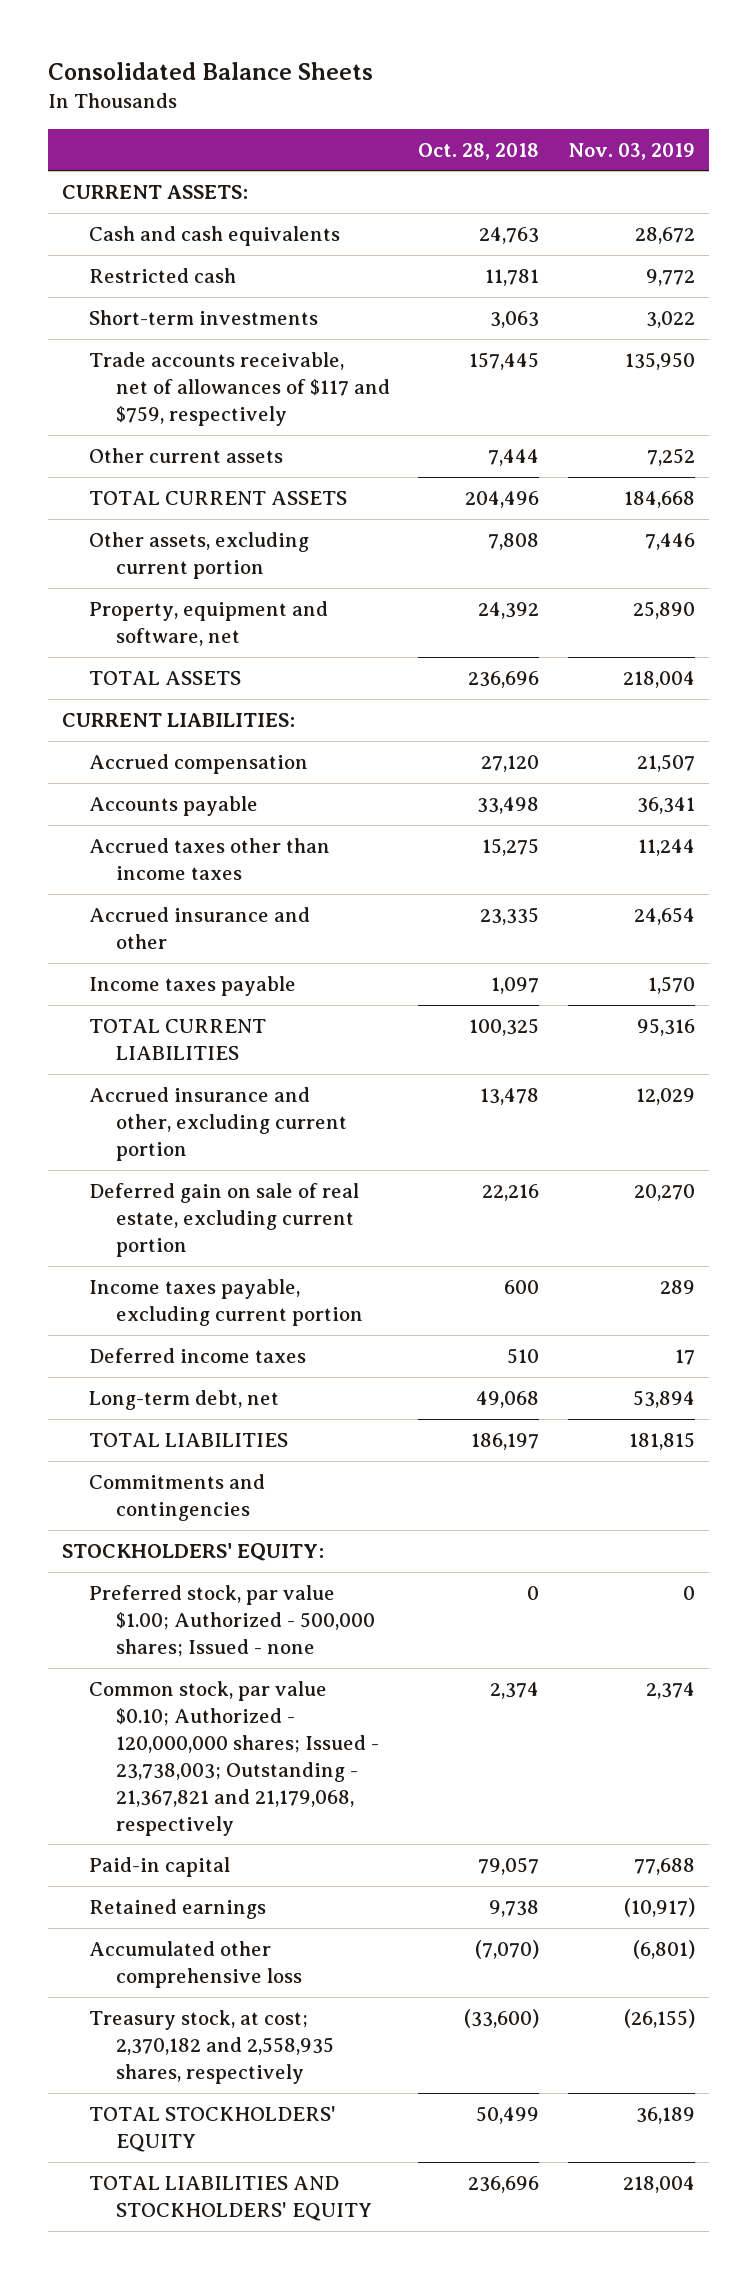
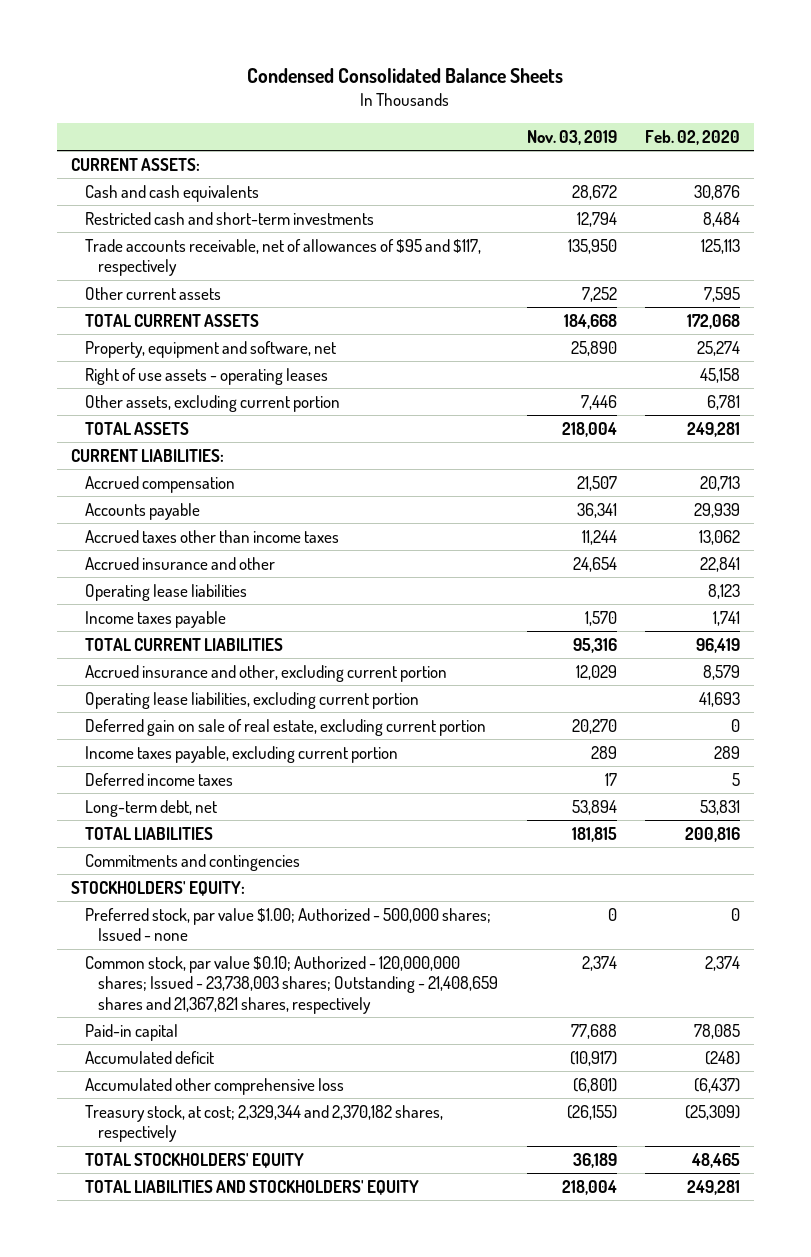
- Consolidated Balance Sheets
+ Condensed Consolidated Balance Sheets
- | Oct. 28, 2018 | Nov. 03, 2019
+ | Nov. 03, 2019 | Feb. 02, 2020
- Restricted cash | 11,781 | 9,772
- Short-term investments | 3,063 | 3,022
- Trade accounts receivable, net of allowances of $117 and $759, respectively | 157,445 | 135,950
+ Restricted cash and short-term investments | 12,794 | 8,484
+ Trade accounts receivable, net of allowances of $95 and $117, respectively | 135,950 | 125,113
+ Right of use assets - operating leases | | 45,158
moved down: Other assets, excluding current portion | 7,446 | 6,781
+ Operating lease liabilities | | 8,123
+ Operating lease liabilities, excluding current portion | | 41,693
- Common stock, par value $0.10; Authorized - 120,000,000 shares; Issued - 23,738,003; Outstanding - 21,367,821 and 21,179,068, respectively | 2,374 | 2,374
+ Common stock, par value $0.10; Authorized - 120,000,000 shares; Issued - 23,738,003 shares; Outstanding - 21,408,659 shares and 21,367,821 shares, respectively | 2,374 | 2,374
- Retained earnings | 9,738 | (10,917)
+ Accumulated deficit | (10,917) | (248)
- Treasury stock, at cost; 2,370,182 and 2,558,935 shares, respectively | (33,600) | (26,155)
+ Treasury stock, at cost; 2,329,344 and 2,370,182 shares, respectively | (26,155) | (25,309)

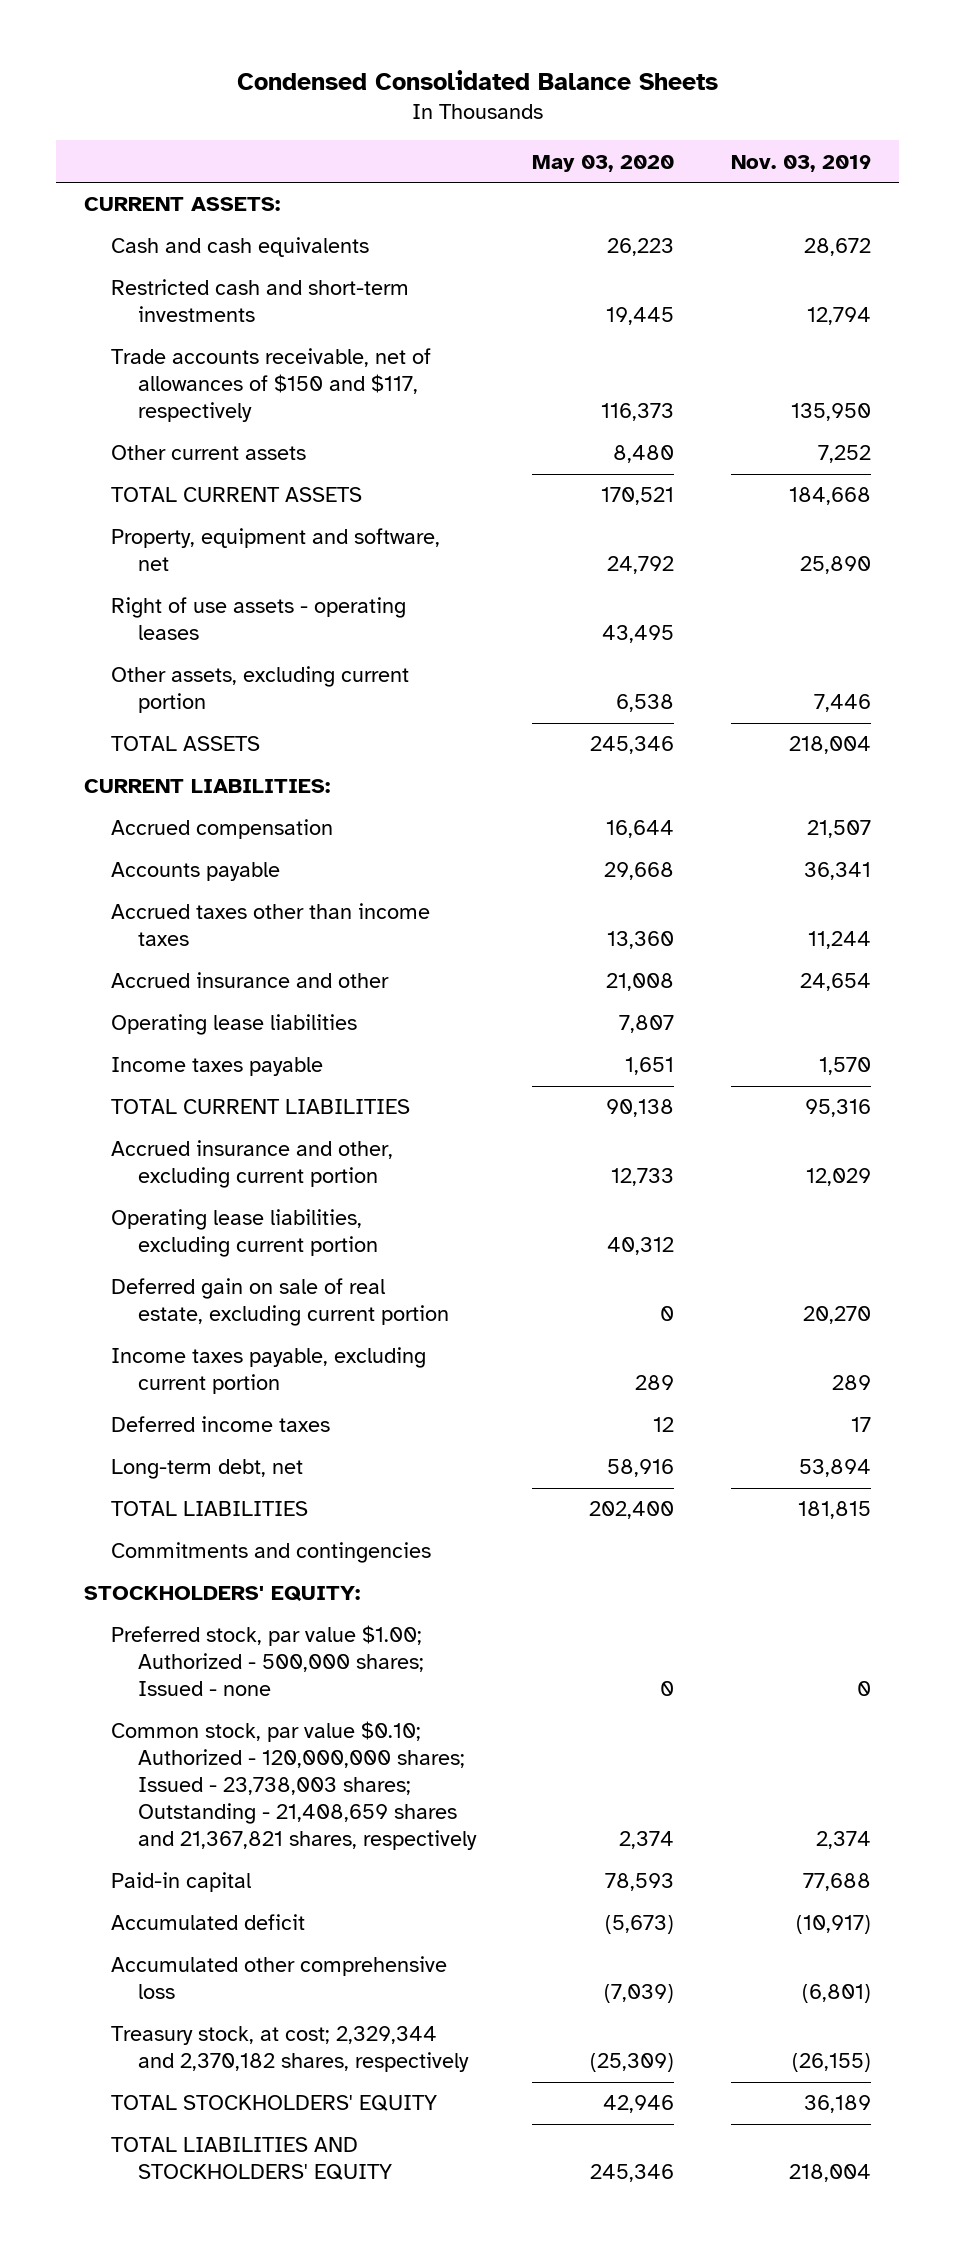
- | Nov. 03, 2019 | Feb. 02, 2020
+ | May 03, 2020 | Nov. 03, 2019
- Trade accounts receivable, net of allowances of $95 and $117, respectively | 135,950 | 125,113
+ Trade accounts receivable, net of allowances of $150 and $117, respectively | 116,373 | 135,950

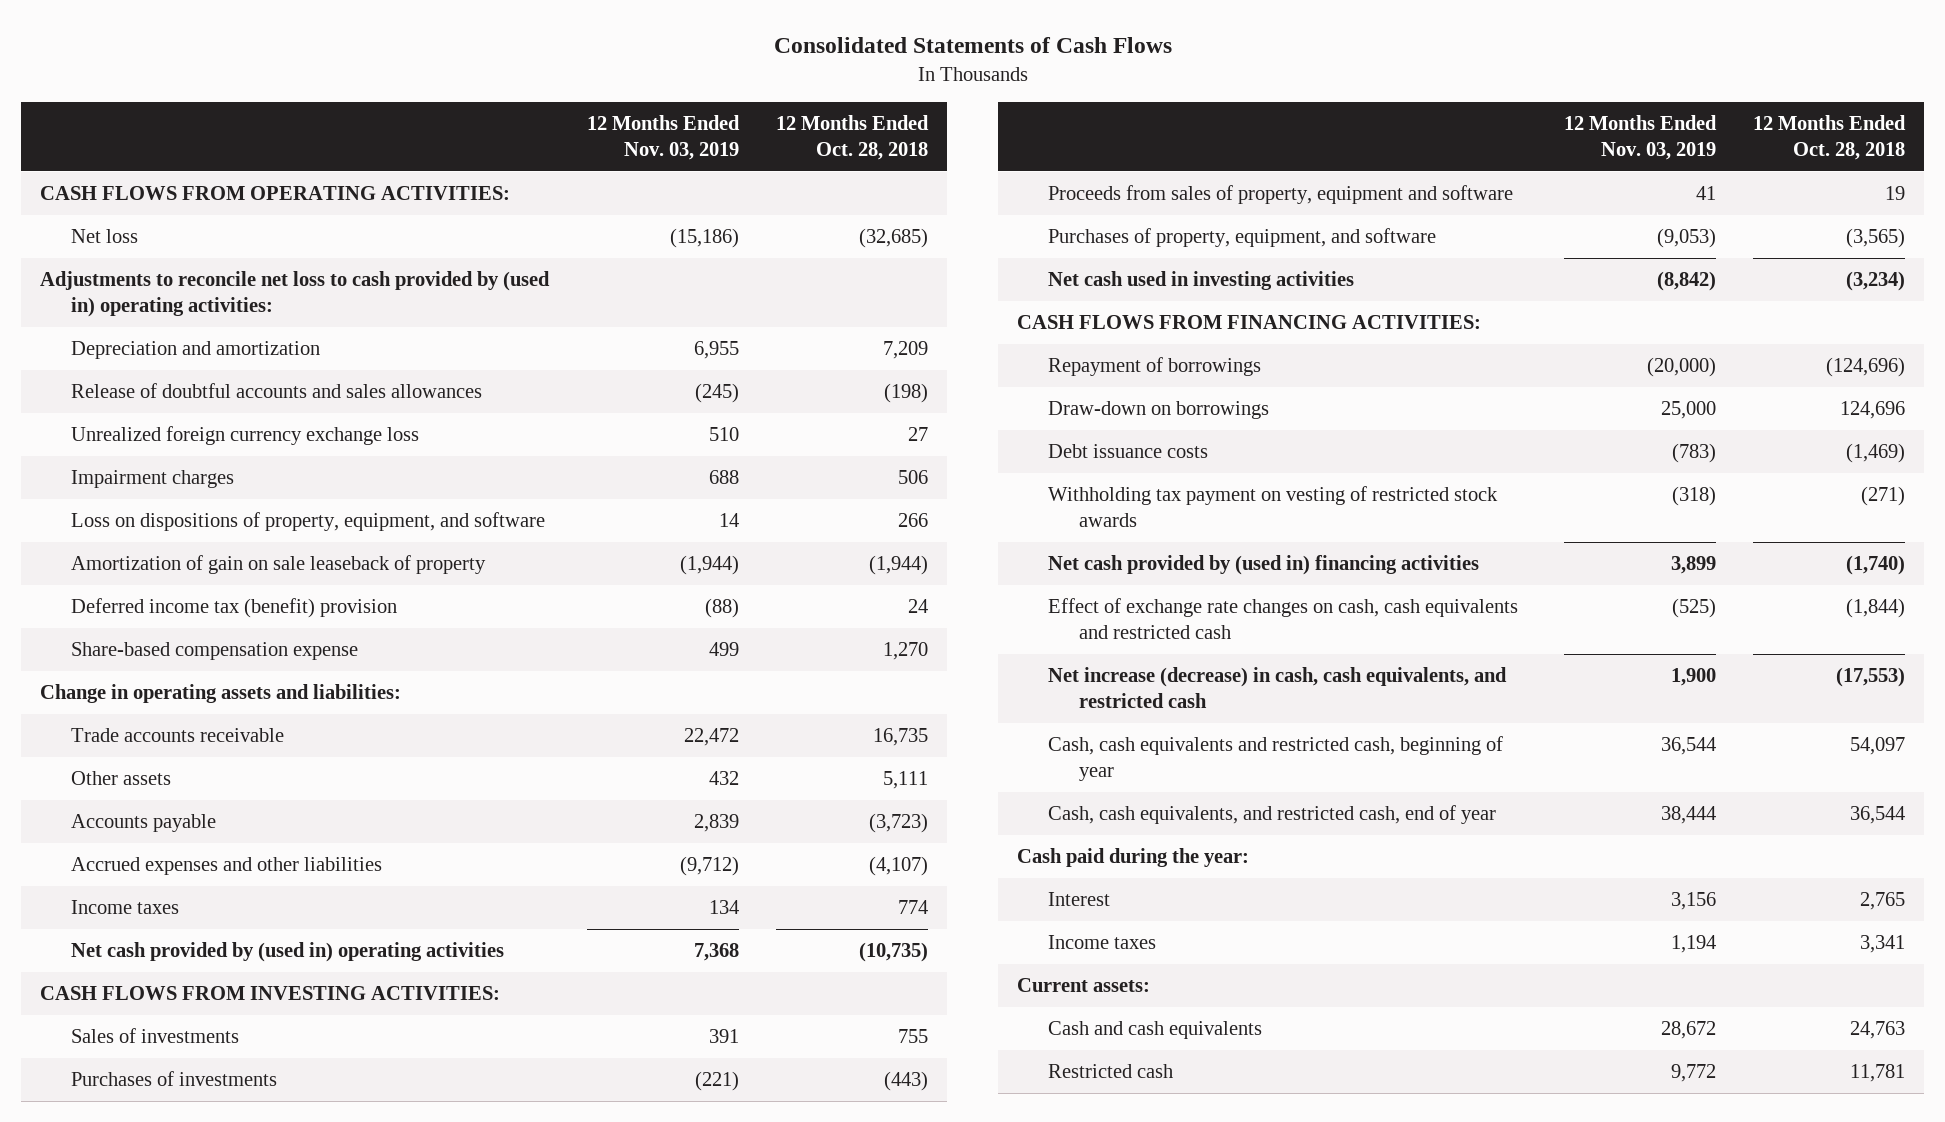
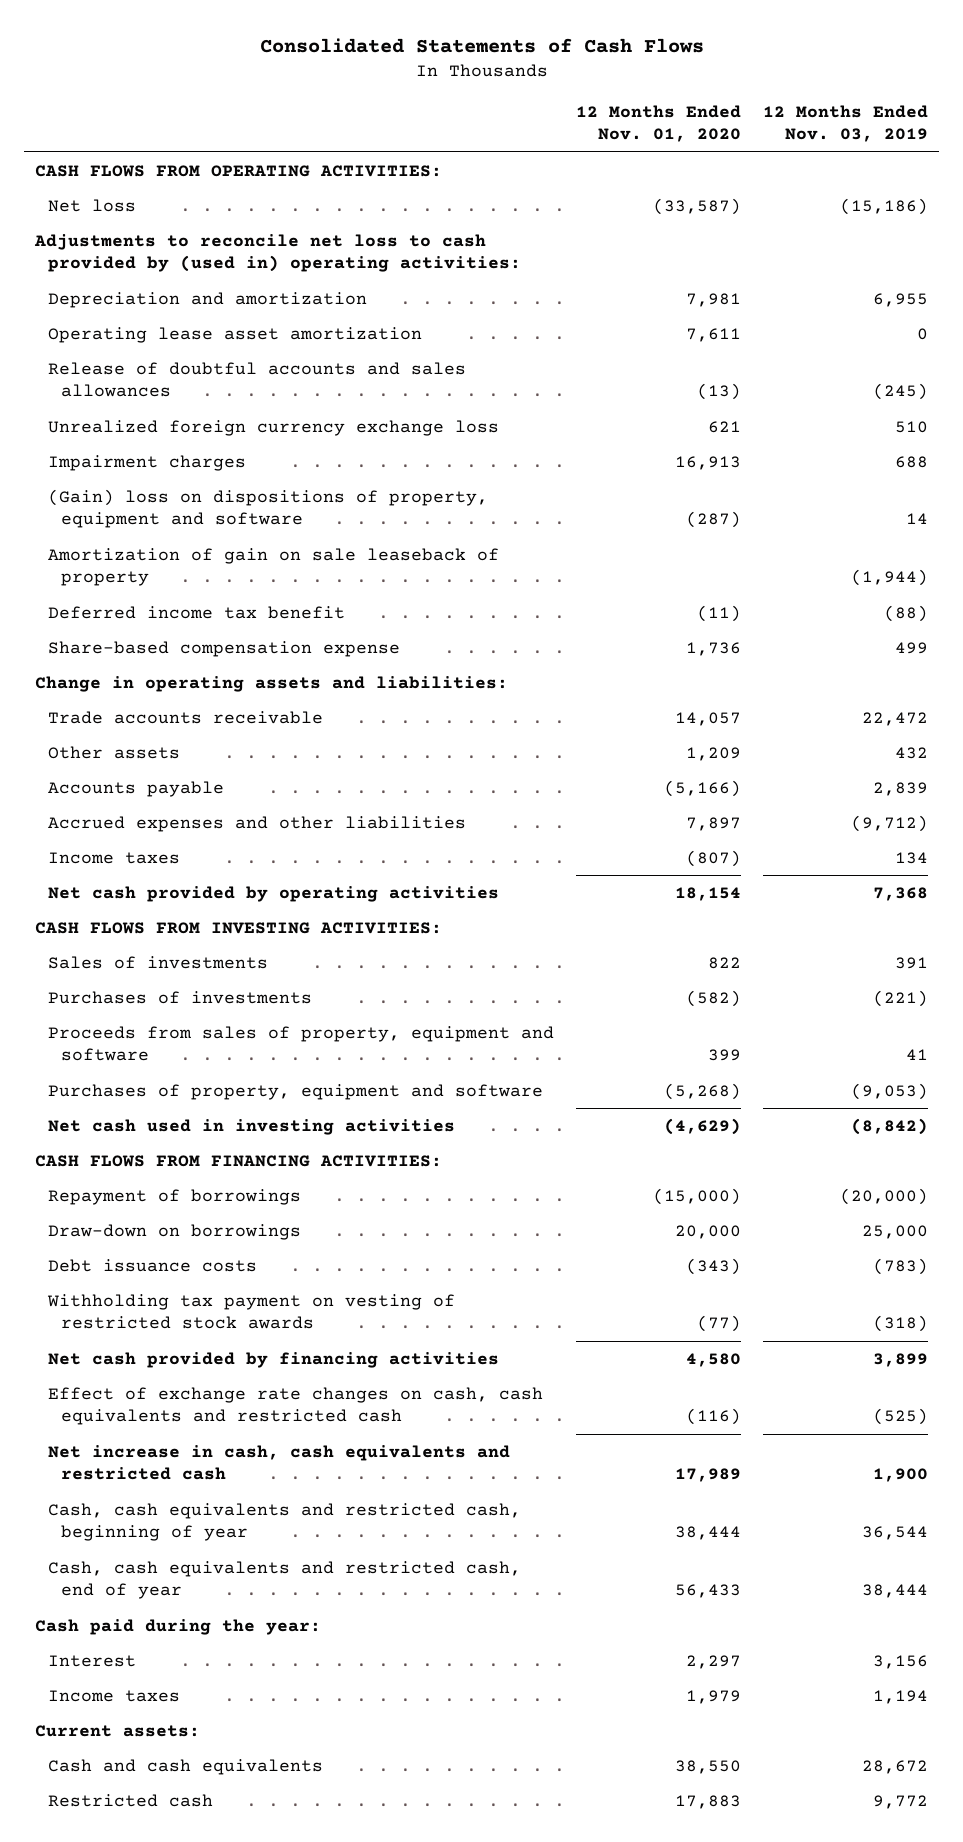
- | 12 Months Ended Nov. 03, 2019 | 12 Months Ended Oct. 28, 2018
+ | 12 Months Ended Nov. 01, 2020 | 12 Months Ended Nov. 03, 2019
+ Operating lease asset amortization | 7,611 | 0
- Loss on dispositions of property, equipment, and software | 14 | 266
+ (Gain) loss on dispositions of property, equipment and software | (287) | 14
- Deferred income tax (benefit) provision | (88) | 24
+ Deferred income tax benefit | (11) | (88)
- Net cash provided by (used in) operating activities | 7,368 | (10,735)
+ Net cash provided by operating activities | 18,154 | 7,368
- Purchases of property, equipment, and software | (9,053) | (3,565)
+ Purchases of property, equipment and software | (5,268) | (9,053)
- Net cash provided by (used in) financing activities | 3,899 | (1,740)
+ Net cash provided by financing activities | 4,580 | 3,899
- Net increase (decrease) in cash, cash equivalents, and restricted cash | 1,900 | (17,553)
+ Net increase in cash, cash equivalents and restricted cash | 17,989 | 1,900
- Cash, cash equivalents, and restricted cash, end of year | 38,444 | 36,544
+ Cash, cash equivalents and restricted cash, end of year | 56,433 | 38,444

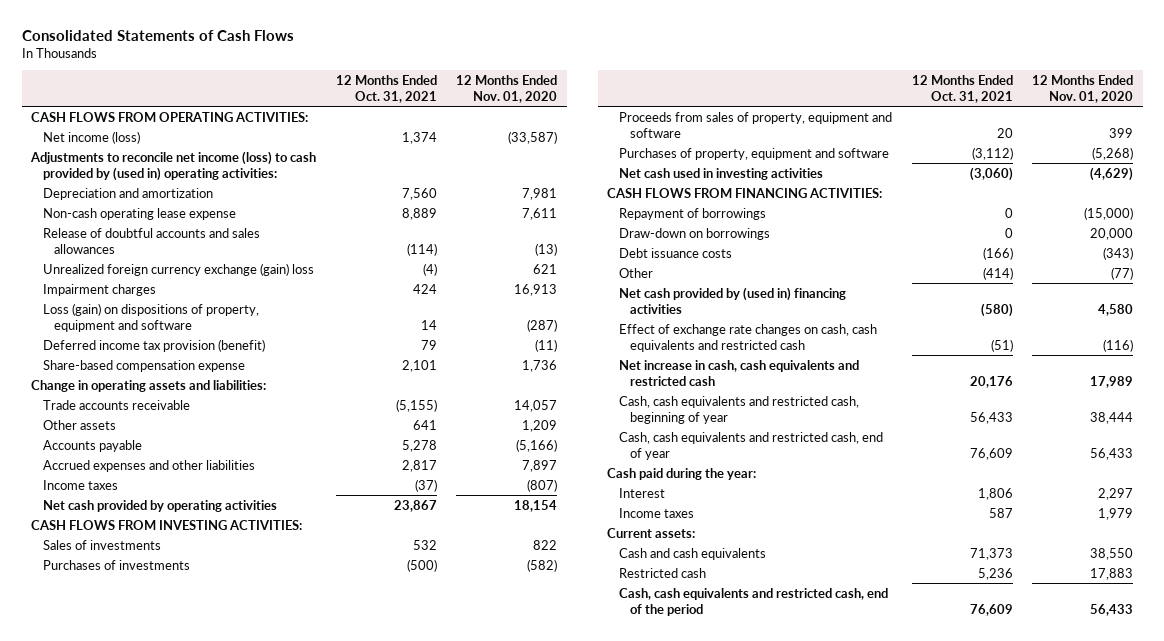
- | 12 Months Ended Nov. 01, 2020 | 12 Months Ended Nov. 03, 2019
+ | 12 Months Ended Oct. 31, 2021 | 12 Months Ended Nov. 01, 2020
- Net loss | (33,587) | (15,186)
- Adjustments to reconcile net loss to cash provided by (used in) operating activities:
+ Net income (loss) | 1,374 | (33,587)
+ Adjustments to reconcile net income (loss) to cash provided by (used in) operating activities:
- Operating lease asset amortization | 7,611 | 0
+ Non-cash operating lease expense | 8,889 | 7,611
- Unrealized foreign currency exchange loss | 621 | 510
+ Unrealized foreign currency exchange (gain) loss | (4) | 621
- (Gain) loss on dispositions of property, equipment and software | (287) | 14
- Amortization of gain on sale leaseback of property | | (1,944)
- Deferred income tax benefit | (11) | (88)
+ Loss (gain) on dispositions of property, equipment and software | 14 | (287)
+ Deferred income tax provision (benefit) | 79 | (11)
- Withholding tax payment on vesting of restricted stock awards | (77) | (318)
- Net cash provided by financing activities | 4,580 | 3,899
+ Other | (414) | (77)
+ Net cash provided by (used in) financing activities | (580) | 4,580
+ Cash, cash equivalents and restricted cash, end of the period | 76,609 | 56,433

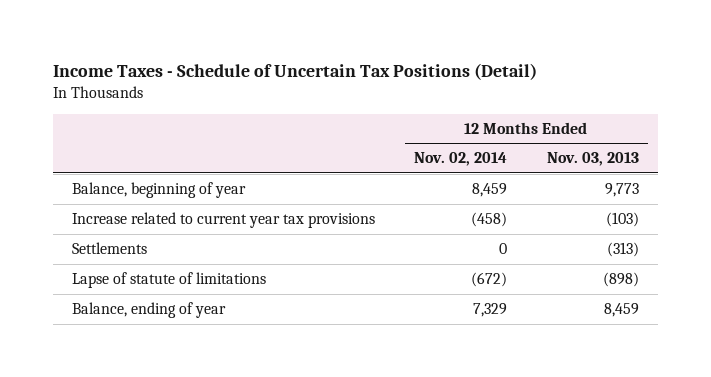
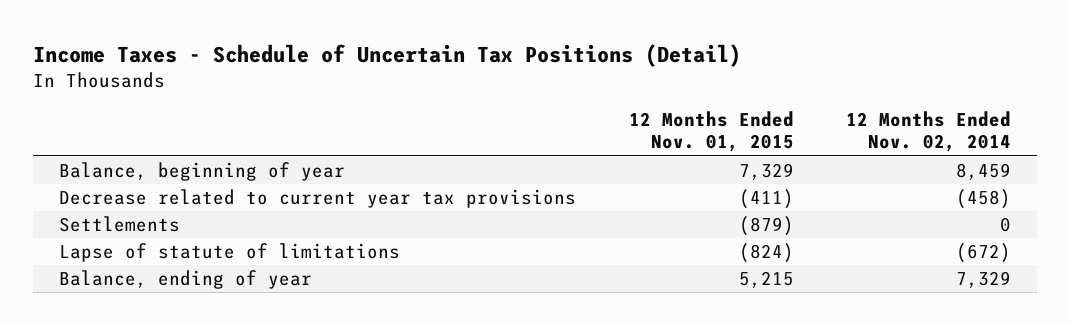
- | 12 Months Ended Nov. 02, 2014 | 12 Months Ended Nov. 03, 2013
+ | 12 Months Ended Nov. 01, 2015 | 12 Months Ended Nov. 02, 2014
- Increase related to current year tax provisions | (458) | (103)
+ Decrease related to current year tax provisions | (411) | (458)

